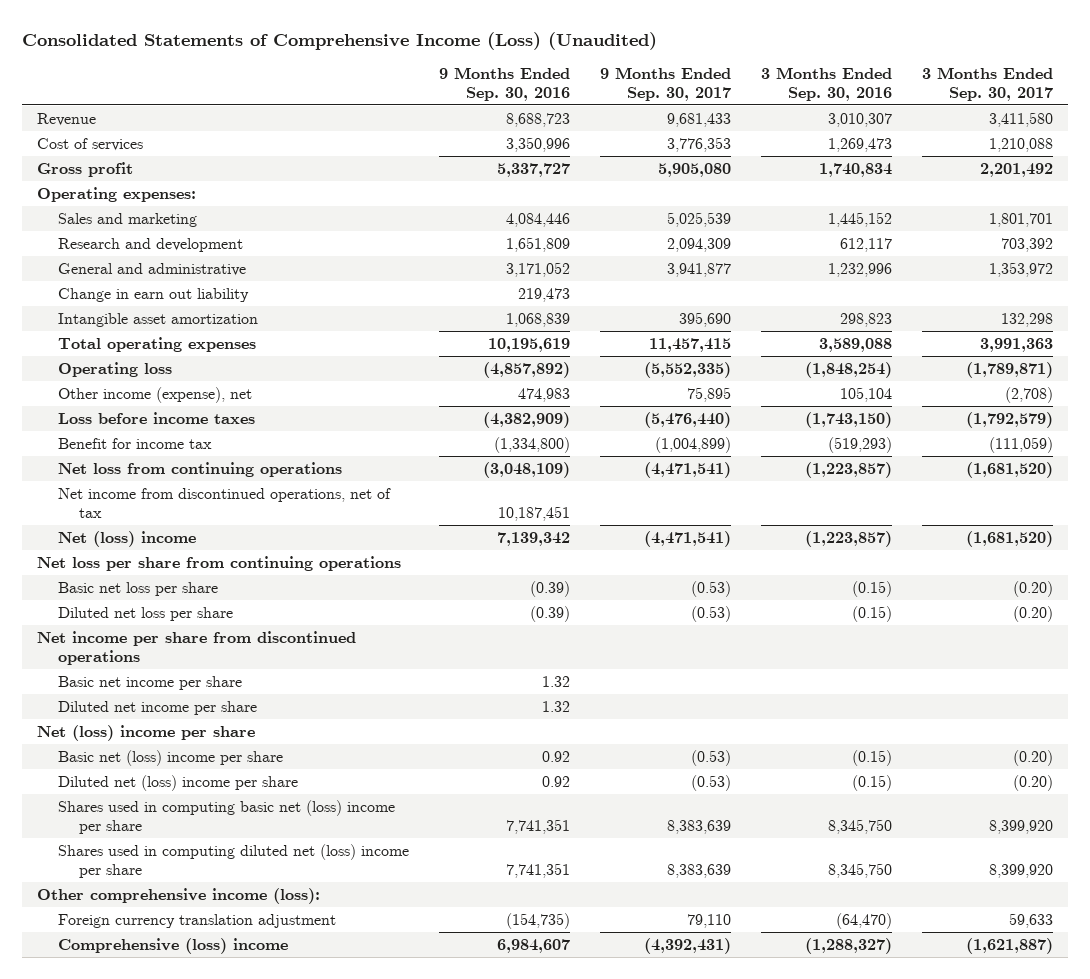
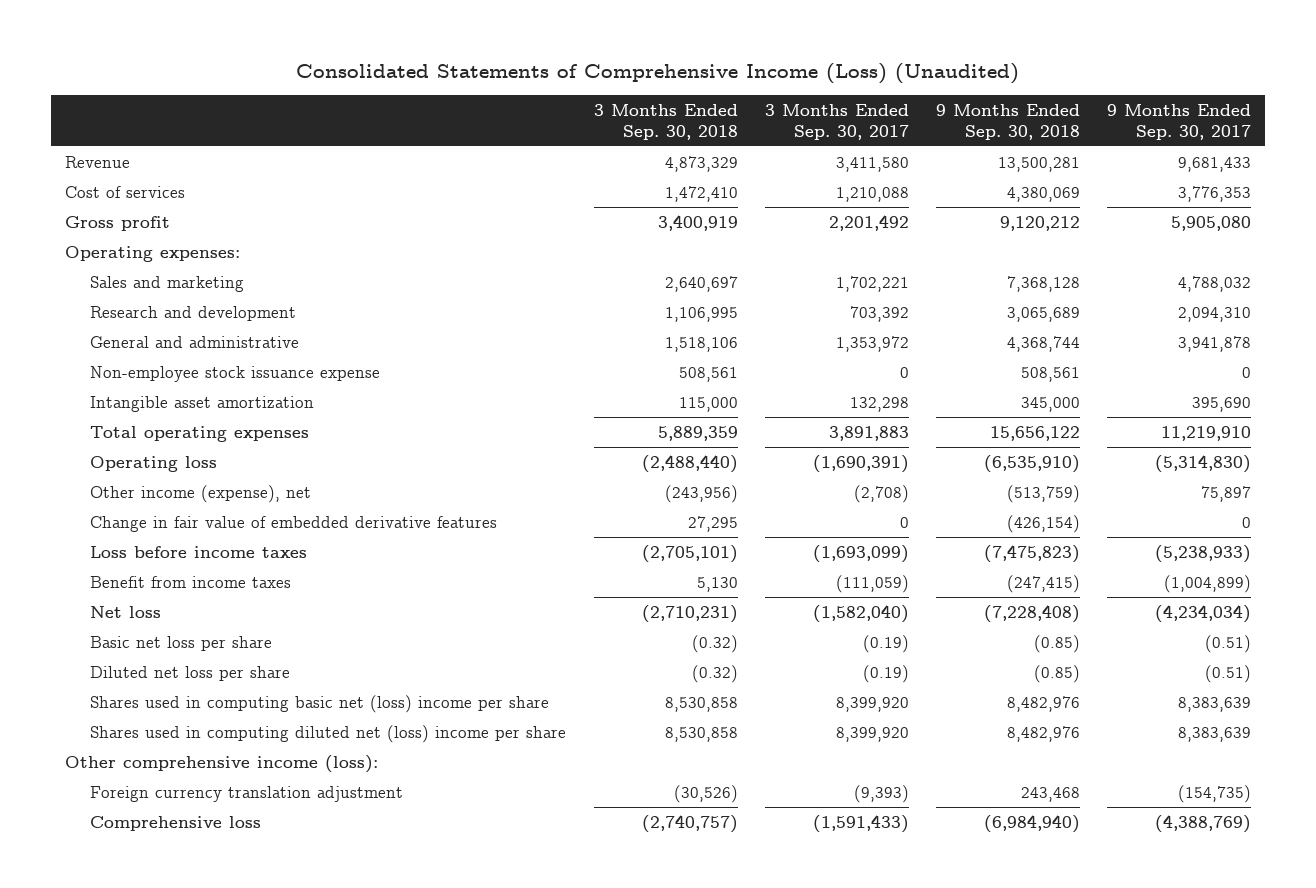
- | 9 Months Ended Sep. 30, 2016 | 9 Months Ended Sep. 30, 2017 | 3 Months Ended Sep. 30, 2016 | 3 Months Ended Sep. 30, 2017
+ | 3 Months Ended Sep. 30, 2018 | 3 Months Ended Sep. 30, 2017 | 9 Months Ended Sep. 30, 2018 | 9 Months Ended Sep. 30, 2017
- Sales and marketing | 4,084,446 | 5,025,539 | 1,445,152 | 1,801,701
- Research and development | 1,651,809 | 2,094,309 | 612,117 | 703,392
- General and administrative | 3,171,052 | 3,941,877 | 1,232,996 | 1,353,972
- Change in earn out liability | 219,473 | | |
+ Sales and marketing | 2,640,697 | 1,702,221 | 7,368,128 | 4,788,032
+ Research and development | 1,106,995 | 703,392 | 3,065,689 | 2,094,310
+ General and administrative | 1,518,106 | 1,353,972 | 4,368,744 | 3,941,878
+ Non-employee stock issuance expense | 508,561 | 0 | 508,561 | 0
- Total operating expenses | 10,195,619 | 11,457,415 | 3,589,088 | 3,991,363
- Operating loss | (4,857,892) | (5,552,335) | (1,848,254) | (1,789,871)
- Other income (expense), net | 474,983 | 75,895 | 105,104 | (2,708)
- Loss before income taxes | (4,382,909) | (5,476,440) | (1,743,150) | (1,792,579)
- Benefit for income tax | (1,334,800) | (1,004,899) | (519,293) | (111,059)
- Net loss from continuing operations | (3,048,109) | (4,471,541) | (1,223,857) | (1,681,520)
- Net income from discontinued operations, net of tax | 10,187,451 | | |
- Net (loss) income | 7,139,342 | (4,471,541) | (1,223,857) | (1,681,520)
- Net loss per share from continuing operations
- Basic net loss per share | (0.39) | (0.53) | (0.15) | (0.20)
- Diluted net loss per share | (0.39) | (0.53) | (0.15) | (0.20)
- Net income per share from discontinued operations
- Basic net income per share | 1.32 | | |
- Diluted net income per share | 1.32 | | |
- Net (loss) income per share
- Basic net (loss) income per share | 0.92 | (0.53) | (0.15) | (0.20)
- Diluted net (loss) income per share | 0.92 | (0.53) | (0.15) | (0.20)
+ Total operating expenses | 5,889,359 | 3,891,883 | 15,656,122 | 11,219,910
+ Operating loss | (2,488,440) | (1,690,391) | (6,535,910) | (5,314,830)
+ Other income (expense), net | (243,956) | (2,708) | (513,759) | 75,897
+ Change in fair value of embedded derivative features | 27,295 | 0 | (426,154) | 0
+ Loss before income taxes | (2,705,101) | (1,693,099) | (7,475,823) | (5,238,933)
+ Benefit from income taxes | 5,130 | (111,059) | (247,415) | (1,004,899)
+ Net loss | (2,710,231) | (1,582,040) | (7,228,408) | (4,234,034)
+ Basic net loss per share | (0.32) | (0.19) | (0.85) | (0.51)
+ Diluted net loss per share | (0.32) | (0.19) | (0.85) | (0.51)
- Foreign currency translation adjustment | (154,735) | 79,110 | (64,470) | 59,633
- Comprehensive (loss) income | 6,984,607 | (4,392,431) | (1,288,327) | (1,621,887)
+ Foreign currency translation adjustment | (30,526) | (9,393) | 243,468 | (154,735)
+ Comprehensive loss | (2,740,757) | (1,591,433) | (6,984,940) | (4,388,769)

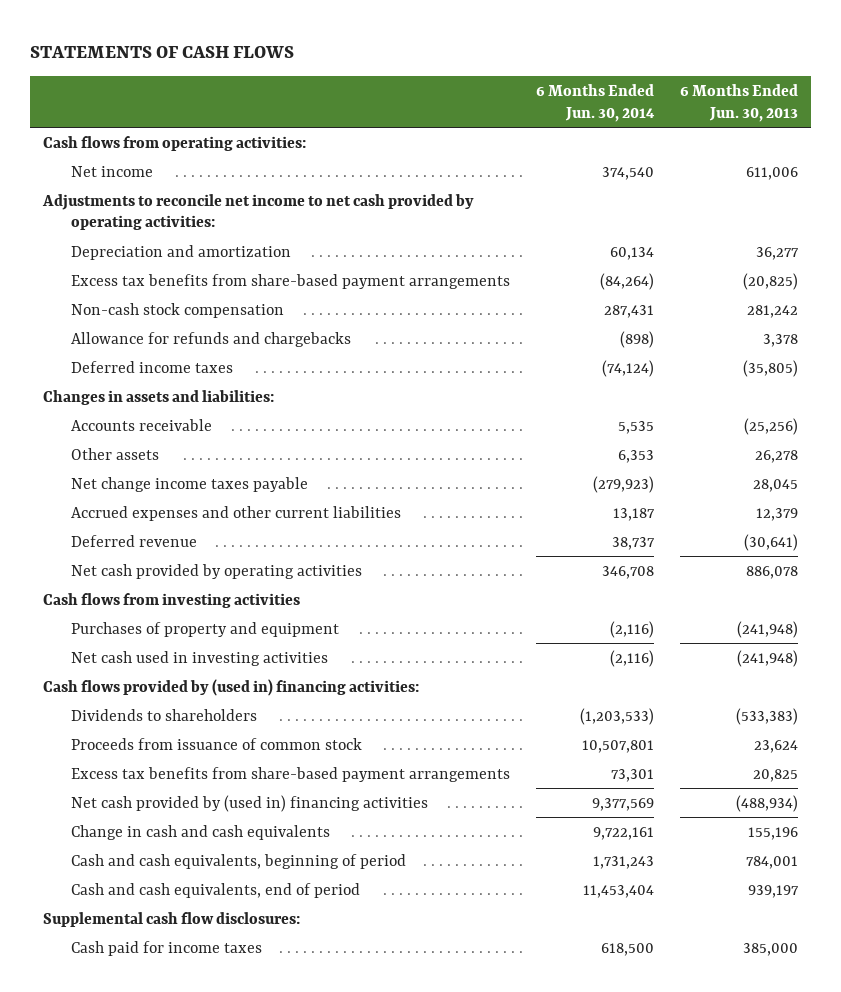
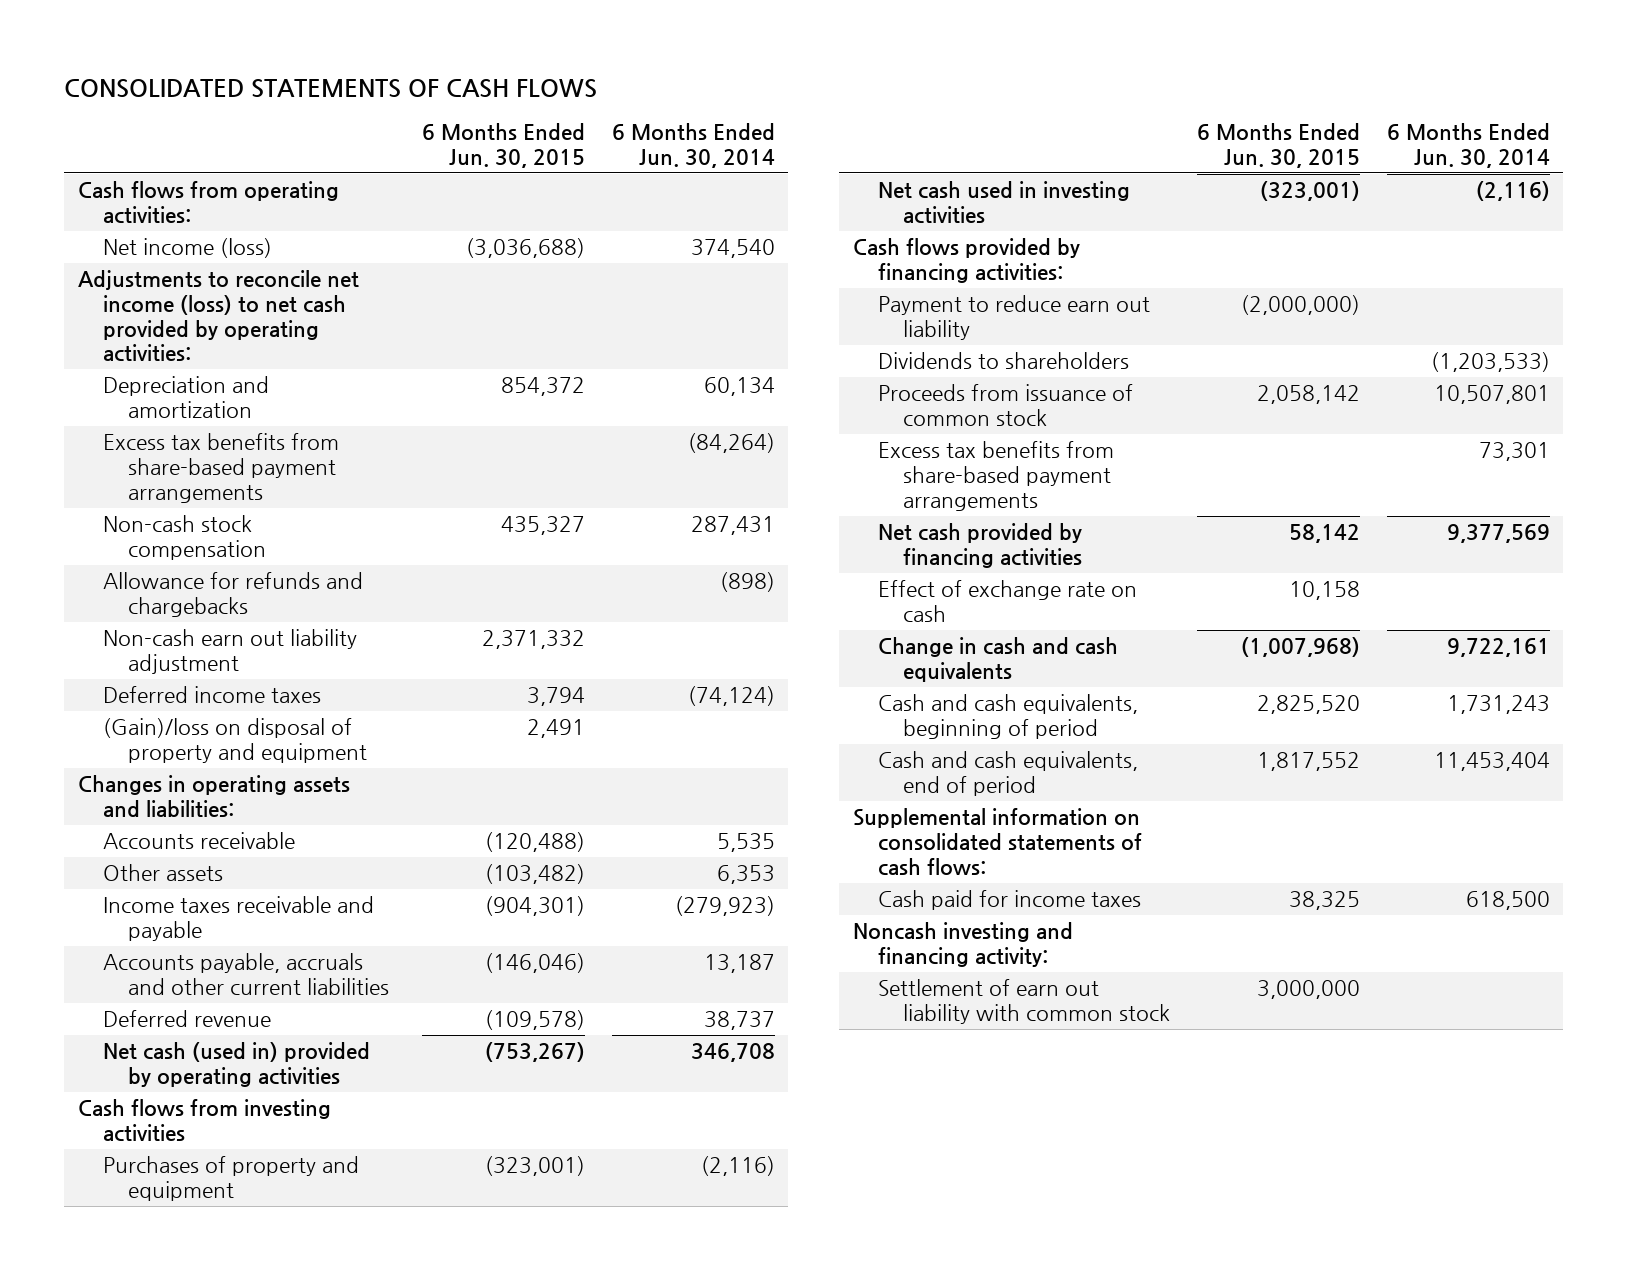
- STATEMENTS OF CASH FLOWS
+ CONSOLIDATED STATEMENTS OF CASH FLOWS
- | 6 Months Ended Jun. 30, 2014 | 6 Months Ended Jun. 30, 2013
+ | 6 Months Ended Jun. 30, 2015 | 6 Months Ended Jun. 30, 2014
- Net income | 374,540 | 611,006
- Adjustments to reconcile net income to net cash provided by operating activities:
+ Net income (loss) | (3,036,688) | 374,540
+ Adjustments to reconcile net income (loss) to net cash provided by operating activities:
+ Non-cash earn out liability adjustment | 2,371,332 |
- Changes in assets and liabilities:
+ (Gain)/loss on disposal of property and equipment | 2,491 |
+ Changes in operating assets and liabilities:
- Net change income taxes payable | (279,923) | 28,045
- Accrued expenses and other current liabilities | 13,187 | 12,379
+ Income taxes receivable and payable | (904,301) | (279,923)
+ Accounts payable, accruals and other current liabilities | (146,046) | 13,187
- Net cash provided by operating activities | 346,708 | 886,078
+ Net cash (used in) provided by operating activities | (753,267) | 346,708
- Cash flows provided by (used in) financing activities:
+ Cash flows provided by financing activities:
+ Payment to reduce earn out liability | (2,000,000) |
- Net cash provided by (used in) financing activities | 9,377,569 | (488,934)
+ Net cash provided by financing activities | 58,142 | 9,377,569
+ Effect of exchange rate on cash | 10,158 |
- Supplemental cash flow disclosures:
+ Supplemental information on consolidated statements of cash flows:
+ Noncash investing and financing activity:
+ Settlement of earn out liability with common stock | 3,000,000 |

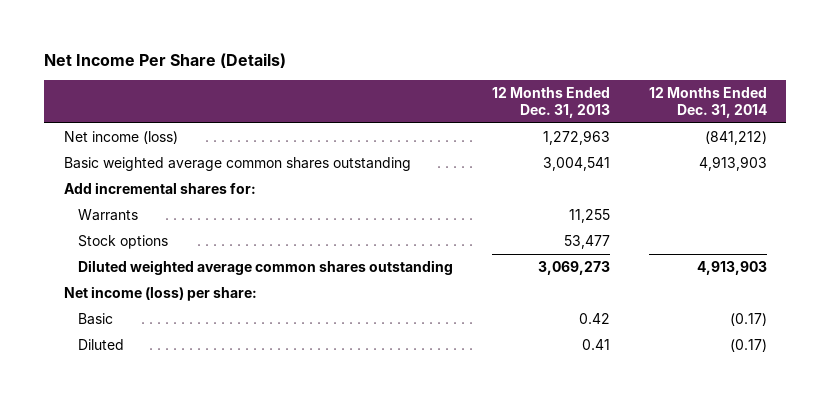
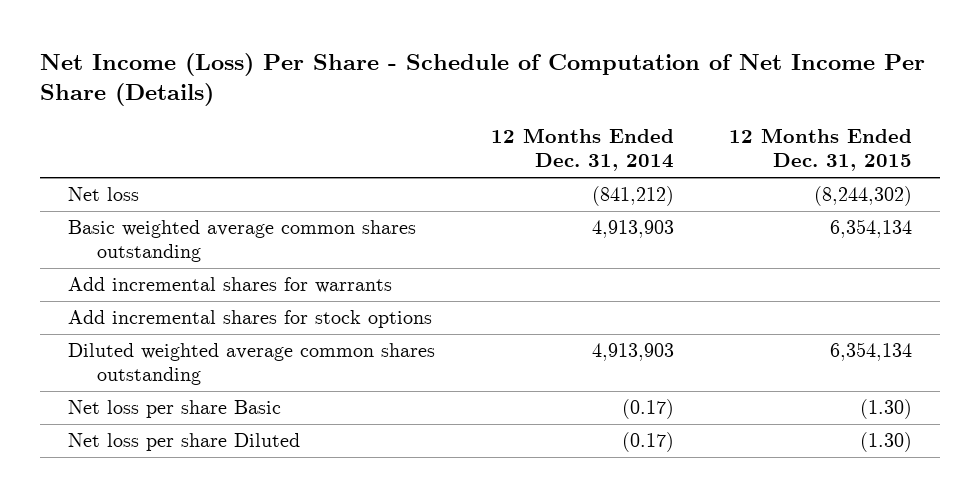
- Net Income Per Share (Details)
+ Net Income (Loss) Per Share - Schedule of Computation of Net Income Per Share (Details)
- | 12 Months Ended Dec. 31, 2013 | 12 Months Ended Dec. 31, 2014
+ | 12 Months Ended Dec. 31, 2014 | 12 Months Ended Dec. 31, 2015
- Net income (loss) | 1,272,963 | (841,212)
+ Net loss | (841,212) | (8,244,302)
- Add incremental shares for:
- Warrants | 11,255 |
- Stock options | 53,477 |
+ Add incremental shares for warrants
+ Add incremental shares for stock options
- Net income (loss) per share:
- Basic | 0.42 | (0.17)
- Diluted | 0.41 | (0.17)
+ Net loss per share Basic | (0.17) | (1.30)
+ Net loss per share Diluted | (0.17) | (1.30)

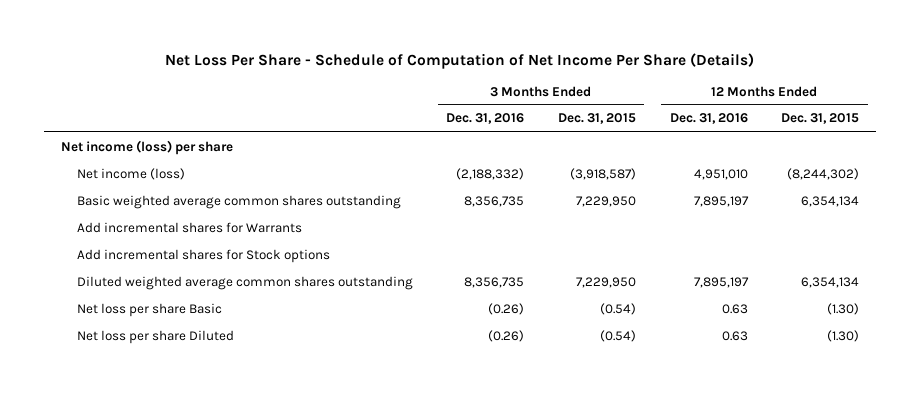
- Net Income (Loss) Per Share - Schedule of Computation of Net Income Per Share (Details)
+ Net Loss Per Share - Schedule of Computation of Net Income Per Share (Details)
- | 12 Months Ended Dec. 31, 2014 | 12 Months Ended Dec. 31, 2015
+ | 3 Months Ended Dec. 31, 2016 | 3 Months Ended Dec. 31, 2015 | 12 Months Ended Dec. 31, 2016 | 12 Months Ended Dec. 31, 2015
- Net loss | (841,212) | (8,244,302)
+ Net income (loss) per share
+ Net income (loss) | (2,188,332) | (3,918,587) | 4,951,010 | (8,244,302)
- Add incremental shares for warrants
- Add incremental shares for stock options
+ Add incremental shares for Warrants
+ Add incremental shares for Stock options

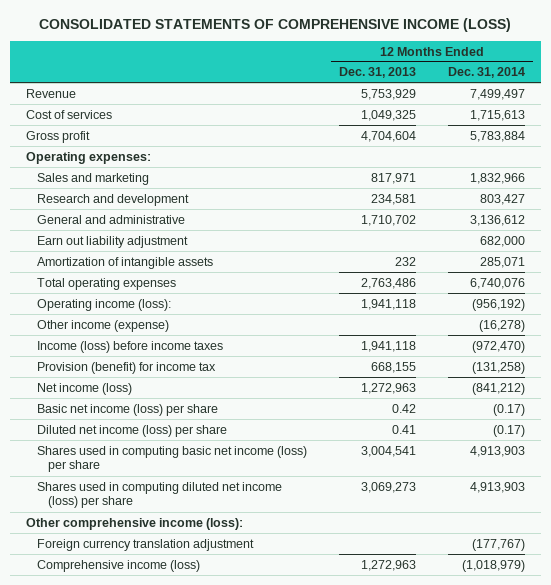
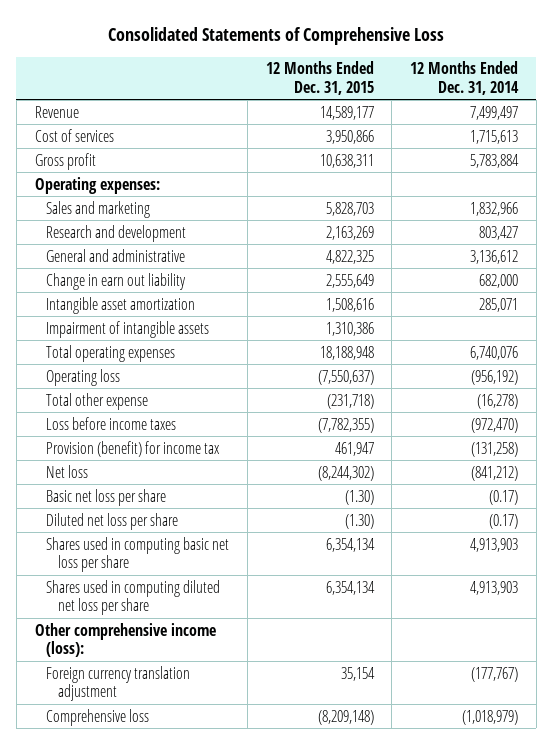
- CONSOLIDATED STATEMENTS OF COMPREHENSIVE INCOME (LOSS)
+ Consolidated Statements of Comprehensive Loss
- | 12 Months Ended Dec. 31, 2013 | 12 Months Ended Dec. 31, 2014
+ | 12 Months Ended Dec. 31, 2015 | 12 Months Ended Dec. 31, 2014
- Earn out liability adjustment | | 682,000
- Amortization of intangible assets | 232 | 285,071
+ Change in earn out liability | 2,555,649 | 682,000
+ Intangible asset amortization | 1,508,616 | 285,071
+ Impairment of intangible assets | 1,310,386 |
- Operating income (loss): | 1,941,118 | (956,192)
- Other income (expense) | | (16,278)
- Income (loss) before income taxes | 1,941,118 | (972,470)
+ Operating loss | (7,550,637) | (956,192)
+ Total other expense | (231,718) | (16,278)
+ Loss before income taxes | (7,782,355) | (972,470)
- Net income (loss) | 1,272,963 | (841,212)
- Basic net income (loss) per share | 0.42 | (0.17)
- Diluted net income (loss) per share | 0.41 | (0.17)
- Shares used in computing basic net income (loss) per share | 3,004,541 | 4,913,903
- Shares used in computing diluted net income (loss) per share | 3,069,273 | 4,913,903
+ Net loss | (8,244,302) | (841,212)
+ Basic net loss per share | (1.30) | (0.17)
+ Diluted net loss per share | (1.30) | (0.17)
+ Shares used in computing basic net loss per share | 6,354,134 | 4,913,903
+ Shares used in computing diluted net loss per share | 6,354,134 | 4,913,903
- Comprehensive income (loss) | 1,272,963 | (1,018,979)
+ Comprehensive loss | (8,209,148) | (1,018,979)

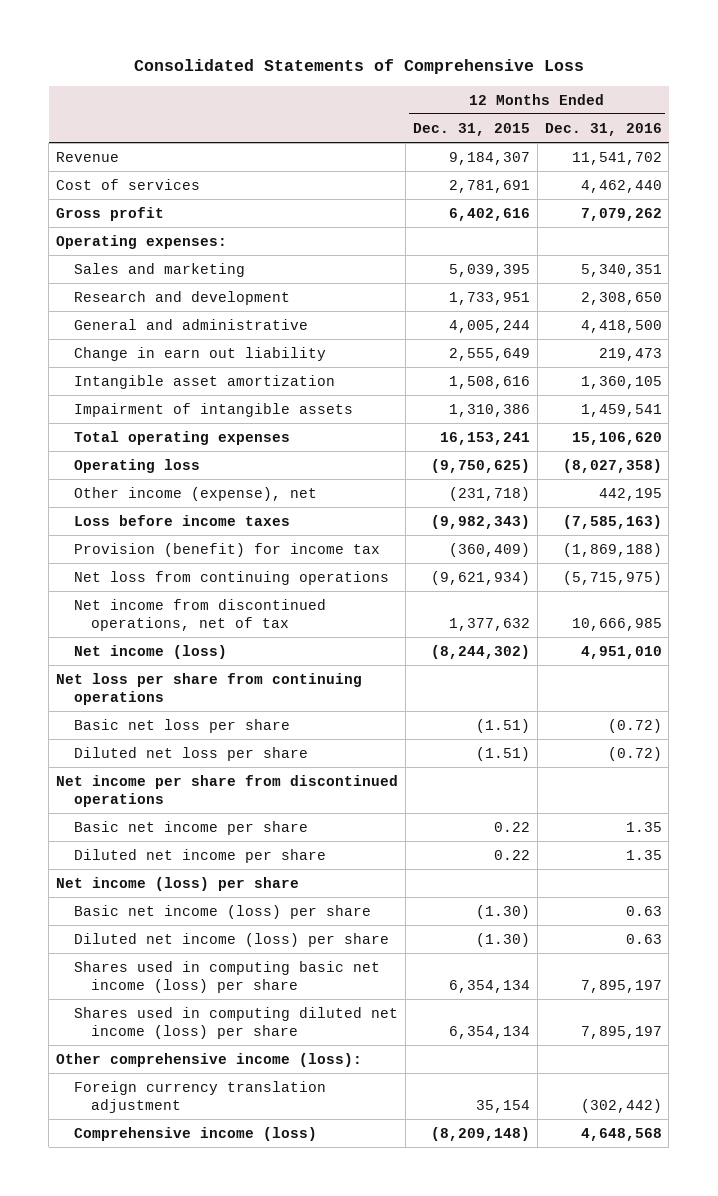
- | 12 Months Ended Dec. 31, 2015 | 12 Months Ended Dec. 31, 2014
+ | 12 Months Ended Dec. 31, 2015 | 12 Months Ended Dec. 31, 2016
- Revenue | 14,589,177 | 7,499,497
- Cost of services | 3,950,866 | 1,715,613
- Gross profit | 10,638,311 | 5,783,884
+ Revenue | 9,184,307 | 11,541,702
+ Cost of services | 2,781,691 | 4,462,440
+ Gross profit | 6,402,616 | 7,079,262
- Sales and marketing | 5,828,703 | 1,832,966
- Research and development | 2,163,269 | 803,427
- General and administrative | 4,822,325 | 3,136,612
+ Sales and marketing | 5,039,395 | 5,340,351
+ Research and development | 1,733,951 | 2,308,650
+ General and administrative | 4,005,244 | 4,418,500
- Total operating expenses | 18,188,948 | 6,740,076
- Operating loss | (7,550,637) | (956,192)
- Total other expense | (231,718) | (16,278)
- Loss before income taxes | (7,782,355) | (972,470)
- Provision (benefit) for income tax | 461,947 | (131,258)
- Net loss | (8,244,302) | (841,212)
- Basic net loss per share | (1.30) | (0.17)
- Diluted net loss per share | (1.30) | (0.17)
- Shares used in computing basic net loss per share | 6,354,134 | 4,913,903
- Shares used in computing diluted net loss per share | 6,354,134 | 4,913,903
+ Total operating expenses | 16,153,241 | 15,106,620
+ Operating loss | (9,750,625) | (8,027,358)
+ Other income (expense), net | (231,718) | 442,195
+ Loss before income taxes | (9,982,343) | (7,585,163)
+ Provision (benefit) for income tax | (360,409) | (1,869,188)
+ Net loss from continuing operations | (9,621,934) | (5,715,975)
+ Net income from discontinued operations, net of tax | 1,377,632 | 10,666,985
+ Net income (loss) | (8,244,302) | 4,951,010
+ Net loss per share from continuing operations
+ Basic net loss per share | (1.51) | (0.72)
+ Diluted net loss per share | (1.51) | (0.72)
+ Net income per share from discontinued operations
+ Basic net income per share | 0.22 | 1.35
+ Diluted net income per share | 0.22 | 1.35
+ Net income (loss) per share
+ Basic net income (loss) per share | (1.30) | 0.63
+ Diluted net income (loss) per share | (1.30) | 0.63
+ Shares used in computing basic net income (loss) per share | 6,354,134 | 7,895,197
+ Shares used in computing diluted net income (loss) per share | 6,354,134 | 7,895,197
- Comprehensive loss | (8,209,148) | (1,018,979)
+ Comprehensive income (loss) | (8,209,148) | 4,648,568

